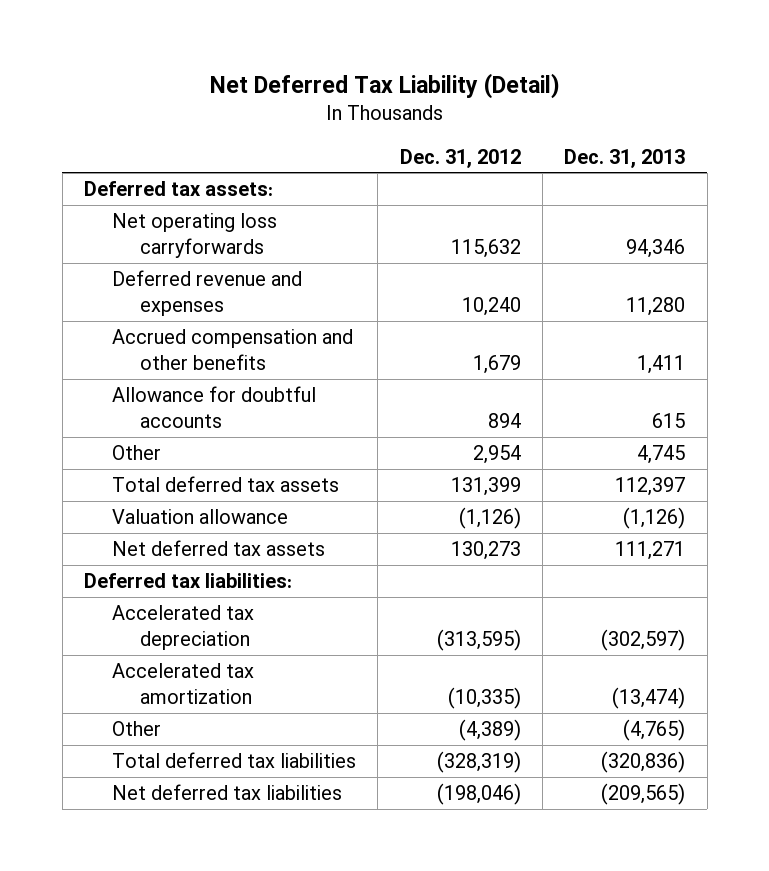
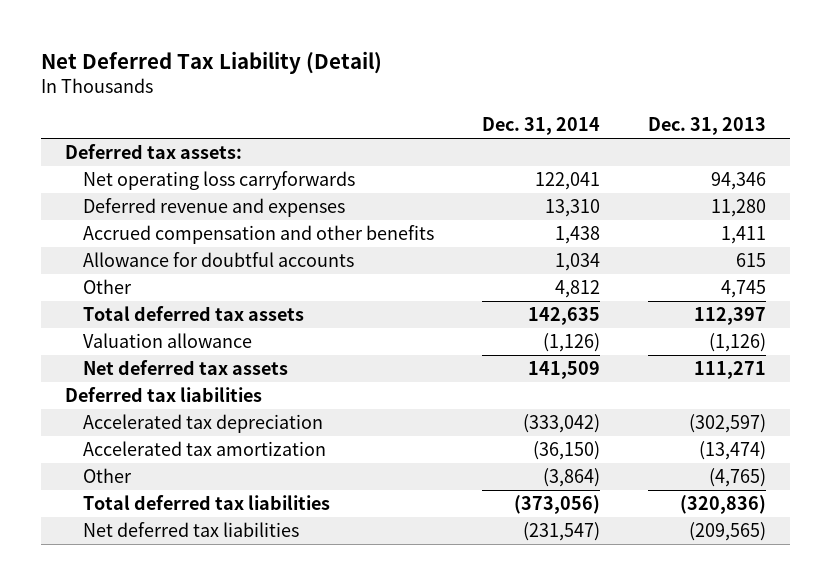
- | Dec. 31, 2012 | Dec. 31, 2013
+ | Dec. 31, 2014 | Dec. 31, 2013
- Deferred tax liabilities:
+ Deferred tax liabilities

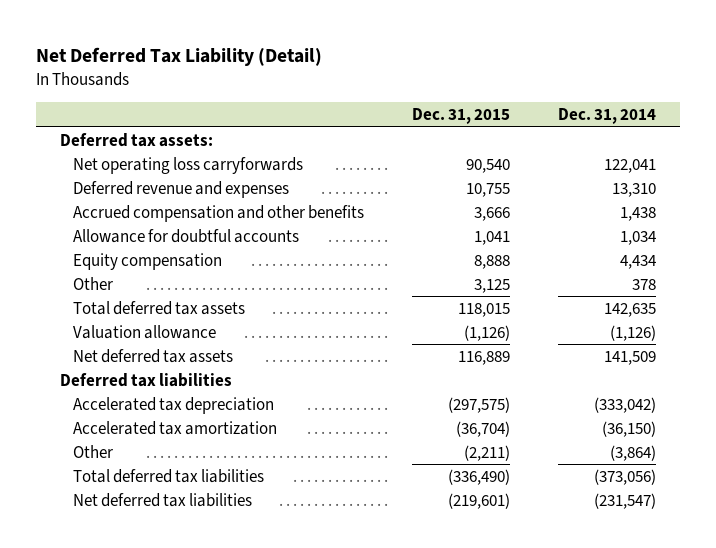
- | Dec. 31, 2014 | Dec. 31, 2013
+ | Dec. 31, 2015 | Dec. 31, 2014
- Other | 4,812 | 4,745
+ Equity compensation | 8,888 | 4,434
+ Other | 3,125 | 378

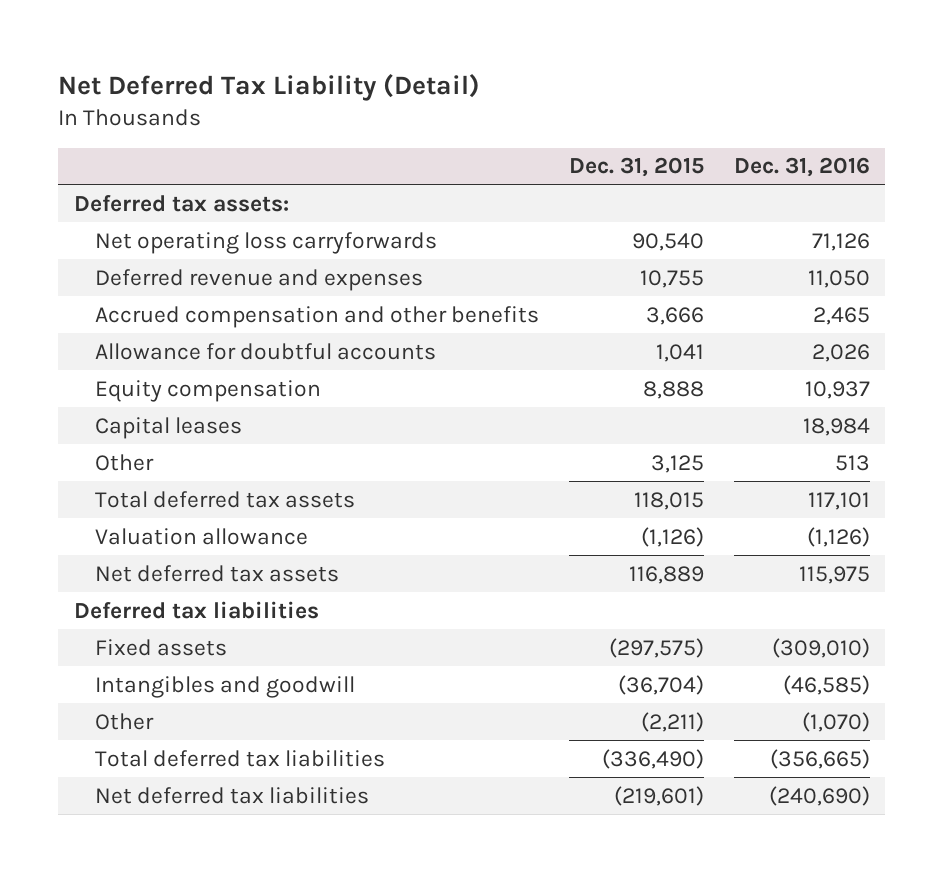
- | Dec. 31, 2015 | Dec. 31, 2014
+ | Dec. 31, 2015 | Dec. 31, 2016
+ Capital leases | | 18,984
- Accelerated tax depreciation | (297,575) | (333,042)
- Accelerated tax amortization | (36,704) | (36,150)
+ Fixed assets | (297,575) | (309,010)
+ Intangibles and goodwill | (36,704) | (46,585)

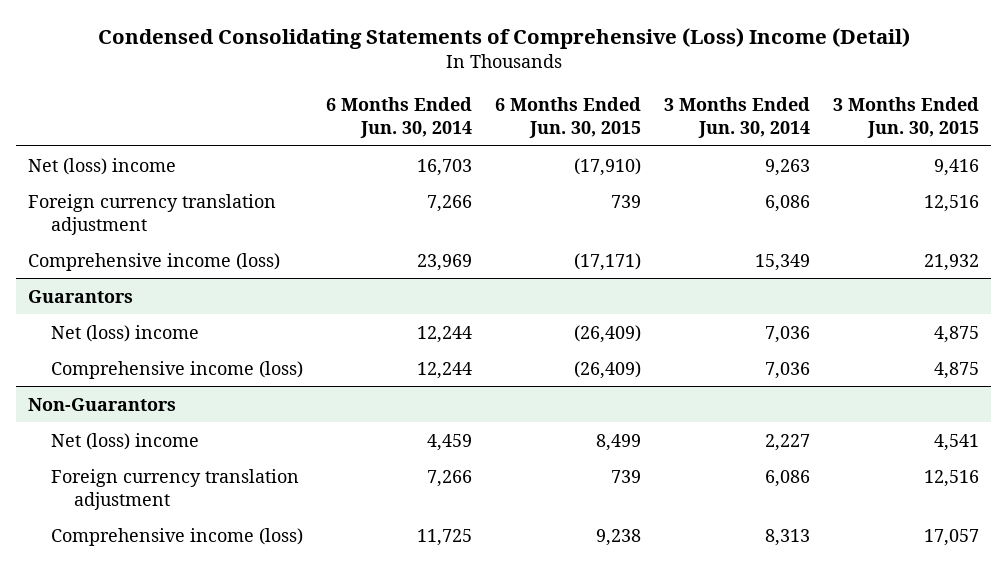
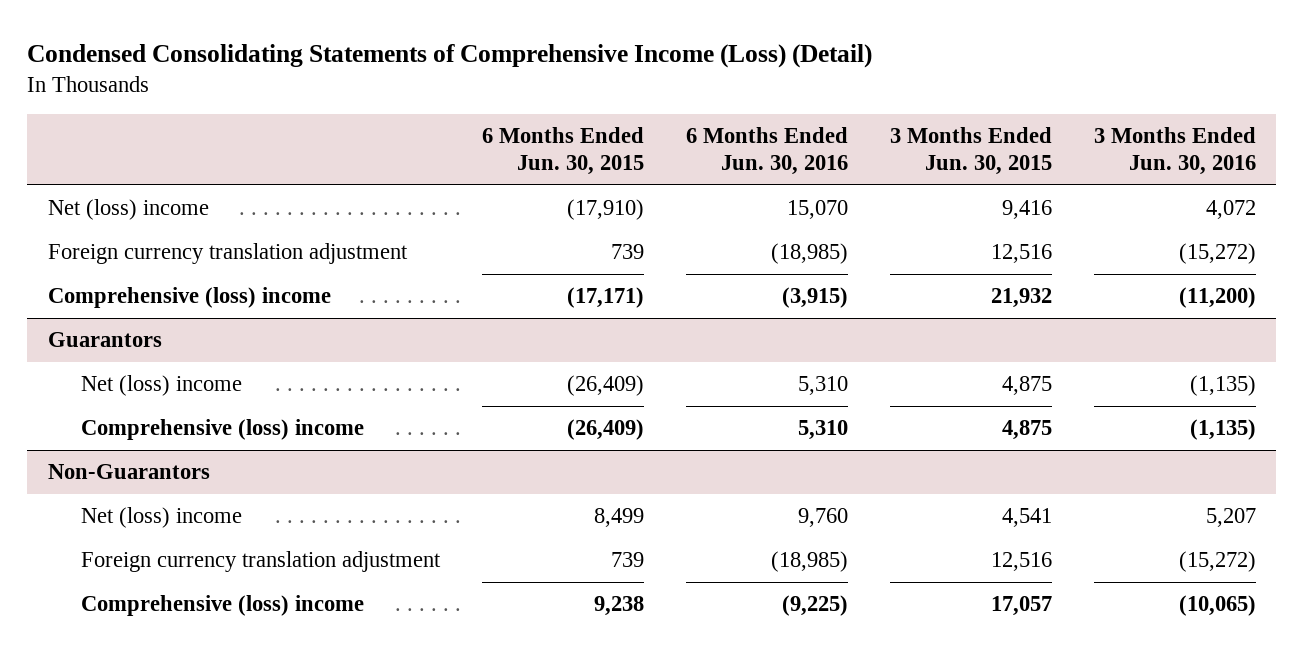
- Condensed Consolidating Statements of Comprehensive (Loss) Income (Detail)
+ Condensed Consolidating Statements of Comprehensive Income (Loss) (Detail)
- | 6 Months Ended Jun. 30, 2014 | 6 Months Ended Jun. 30, 2015 | 3 Months Ended Jun. 30, 2014 | 3 Months Ended Jun. 30, 2015
+ | 6 Months Ended Jun. 30, 2015 | 6 Months Ended Jun. 30, 2016 | 3 Months Ended Jun. 30, 2015 | 3 Months Ended Jun. 30, 2016
- Comprehensive income (loss) | 23,969 | (17,171) | 15,349 | 21,932
+ Comprehensive (loss) income | (17,171) | (3,915) | 21,932 | (11,200)
@ Guarantors
- Comprehensive income (loss) | 12,244 | (26,409) | 7,036 | 4,875
+ Comprehensive (loss) income | (26,409) | 5,310 | 4,875 | (1,135)
@ Non-Guarantors
- Comprehensive income (loss) | 11,725 | 9,238 | 8,313 | 17,057
+ Comprehensive (loss) income | 9,238 | (9,225) | 17,057 | (10,065)

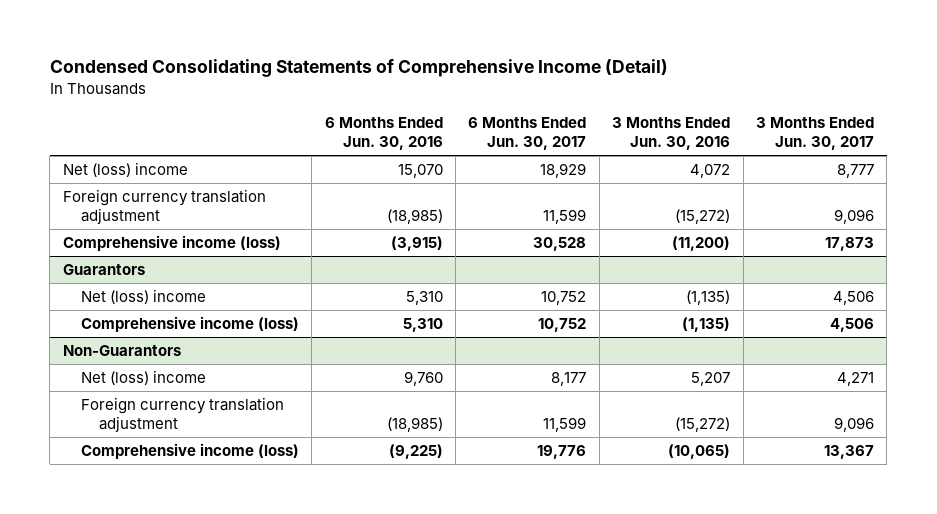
- Condensed Consolidating Statements of Comprehensive Income (Loss) (Detail)
+ Condensed Consolidating Statements of Comprehensive Income (Detail)
- | 6 Months Ended Jun. 30, 2015 | 6 Months Ended Jun. 30, 2016 | 3 Months Ended Jun. 30, 2015 | 3 Months Ended Jun. 30, 2016
+ | 6 Months Ended Jun. 30, 2016 | 6 Months Ended Jun. 30, 2017 | 3 Months Ended Jun. 30, 2016 | 3 Months Ended Jun. 30, 2017
- Comprehensive (loss) income | (17,171) | (3,915) | 21,932 | (11,200)
+ Comprehensive income (loss) | (3,915) | 30,528 | (11,200) | 17,873
@ Guarantors
- Comprehensive (loss) income | (26,409) | 5,310 | 4,875 | (1,135)
+ Comprehensive income (loss) | 5,310 | 10,752 | (1,135) | 4,506
@ Non-Guarantors
- Comprehensive (loss) income | 9,238 | (9,225) | 17,057 | (10,065)
+ Comprehensive income (loss) | (9,225) | 19,776 | (10,065) | 13,367

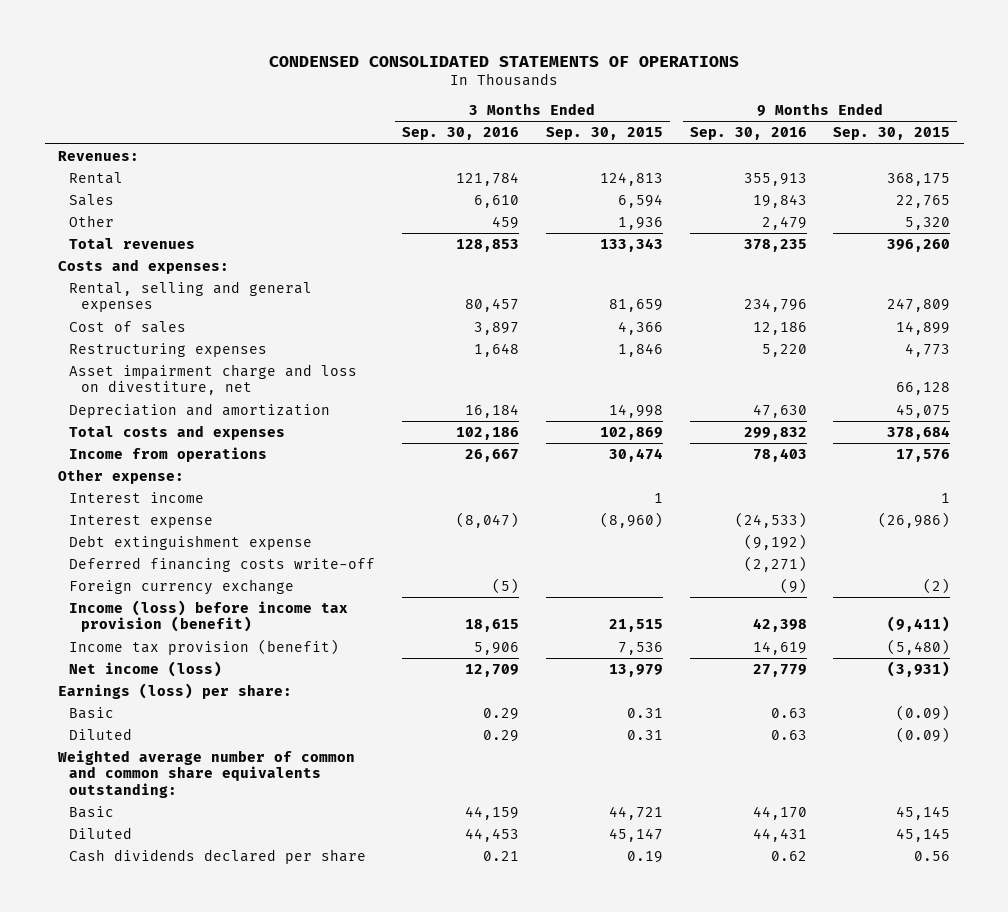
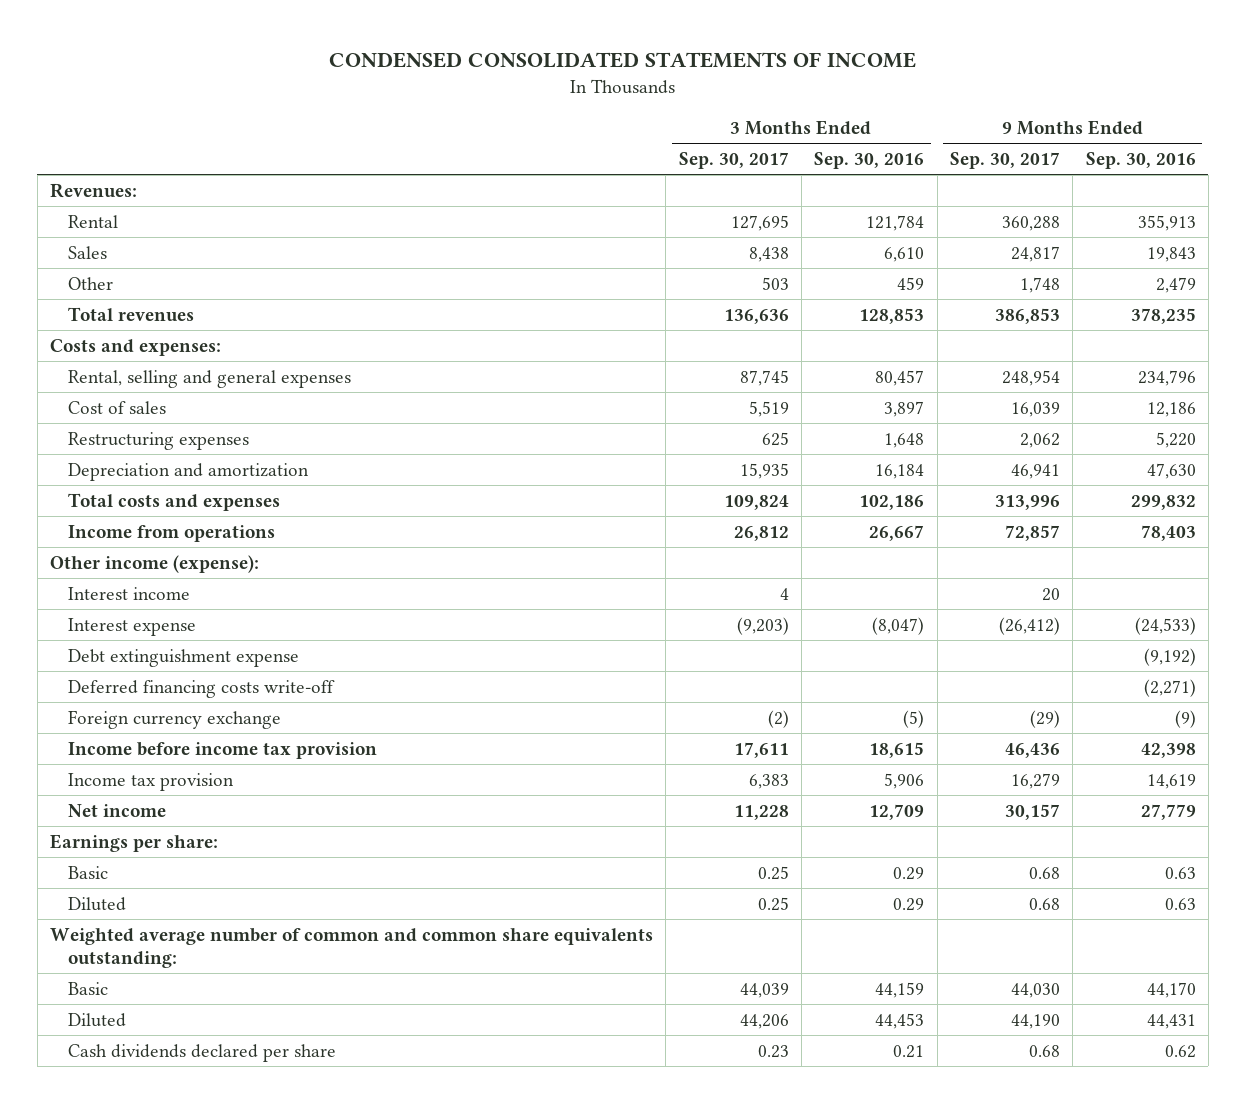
- CONDENSED CONSOLIDATED STATEMENTS OF OPERATIONS
+ CONDENSED CONSOLIDATED STATEMENTS OF INCOME
- | 3 Months Ended Sep. 30, 2016 | 3 Months Ended Sep. 30, 2015 | 9 Months Ended Sep. 30, 2016 | 9 Months Ended Sep. 30, 2015
+ | 3 Months Ended Sep. 30, 2017 | 3 Months Ended Sep. 30, 2016 | 9 Months Ended Sep. 30, 2017 | 9 Months Ended Sep. 30, 2016
- Asset impairment charge and loss on divestiture, net | | | | 66,128
- Other expense:
+ Other income (expense):
- Income (loss) before income tax provision (benefit) | 18,615 | 21,515 | 42,398 | (9,411)
- Income tax provision (benefit) | 5,906 | 7,536 | 14,619 | (5,480)
- Net income (loss) | 12,709 | 13,979 | 27,779 | (3,931)
- Earnings (loss) per share:
+ Income before income tax provision | 17,611 | 18,615 | 46,436 | 42,398
+ Income tax provision | 6,383 | 5,906 | 16,279 | 14,619
+ Net income | 11,228 | 12,709 | 30,157 | 27,779
+ Earnings per share:

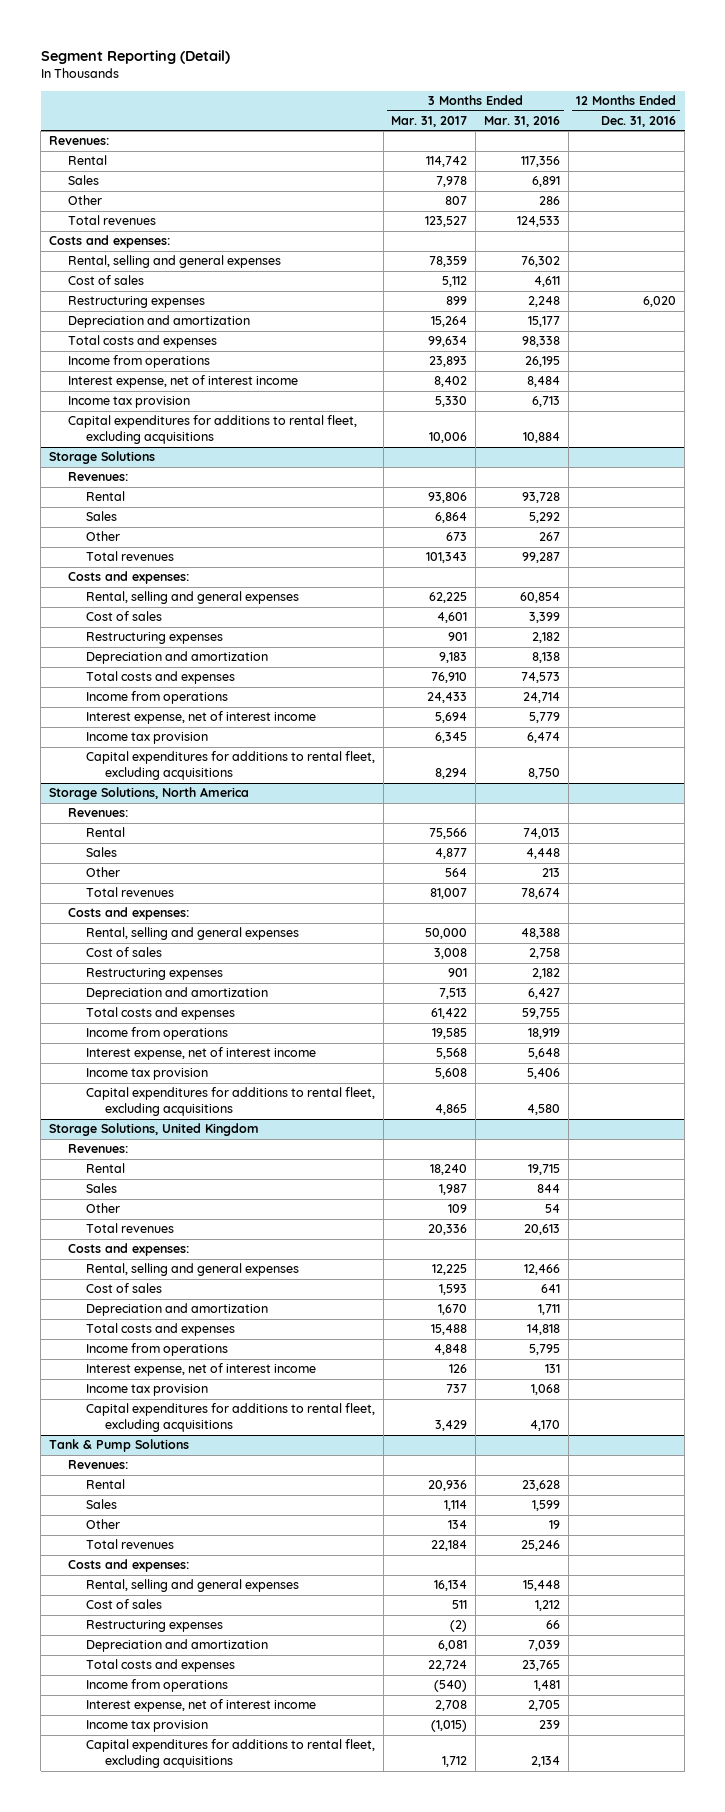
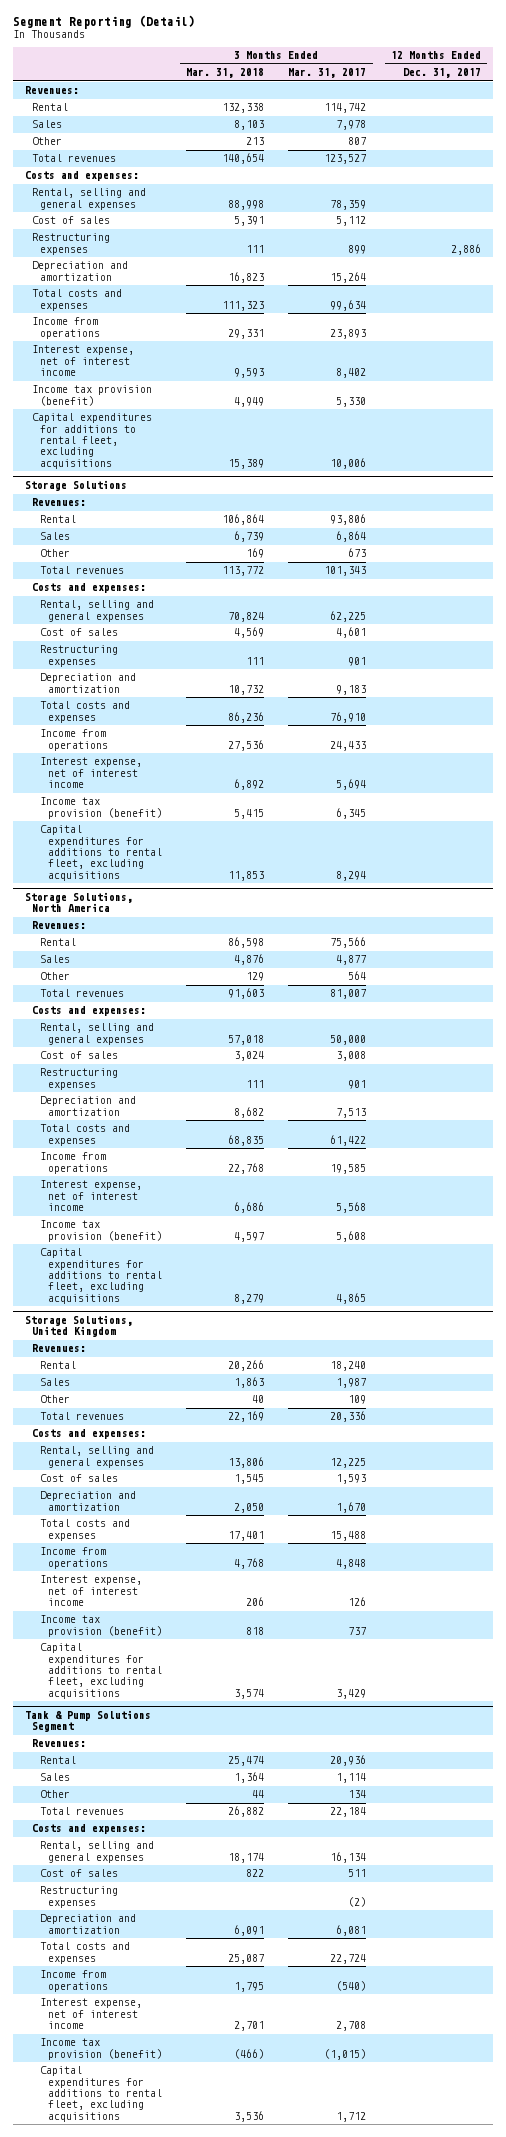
- | 3 Months Ended Mar. 31, 2017 | 3 Months Ended Mar. 31, 2016 | 12 Months Ended Dec. 31, 2016
+ | 3 Months Ended Mar. 31, 2018 | 3 Months Ended Mar. 31, 2017 | 12 Months Ended Dec. 31, 2017
- Income tax provision | 5,330 | 6,713 |
+ Income tax provision (benefit) | 4,949 | 5,330 |
@ Storage Solutions
- Income tax provision | 6,345 | 6,474 |
+ Income tax provision (benefit) | 5,415 | 6,345 |
@ Storage Solutions, North America
- Income tax provision | 5,608 | 5,406 |
+ Income tax provision (benefit) | 4,597 | 5,608 |
@ Storage Solutions, United Kingdom
- Income tax provision | 737 | 1,068 |
+ Income tax provision (benefit) | 818 | 737 |
- Tank & Pump Solutions
+ Tank & Pump Solutions Segment
- Income tax provision | (1,015) | 239 |
+ Income tax provision (benefit) | (466) | (1,015) |

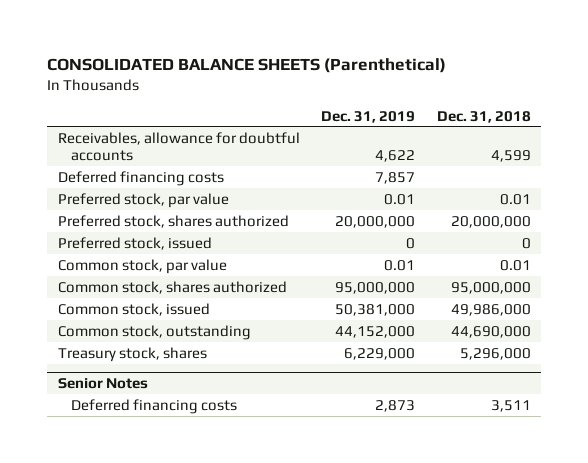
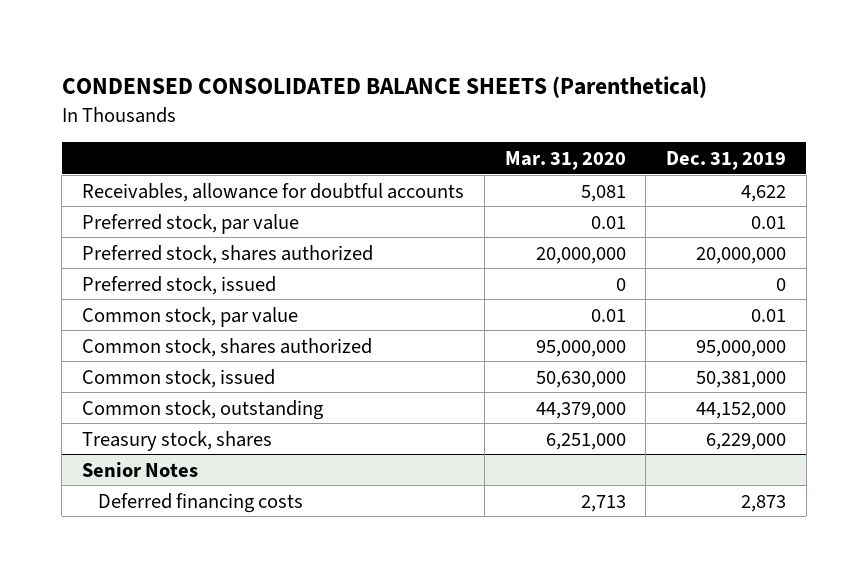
- CONSOLIDATED BALANCE SHEETS (Parenthetical)
+ CONDENSED CONSOLIDATED BALANCE SHEETS (Parenthetical)
- | Dec. 31, 2019 | Dec. 31, 2018
+ | Mar. 31, 2020 | Dec. 31, 2019
- Deferred financing costs | 7,857 |

